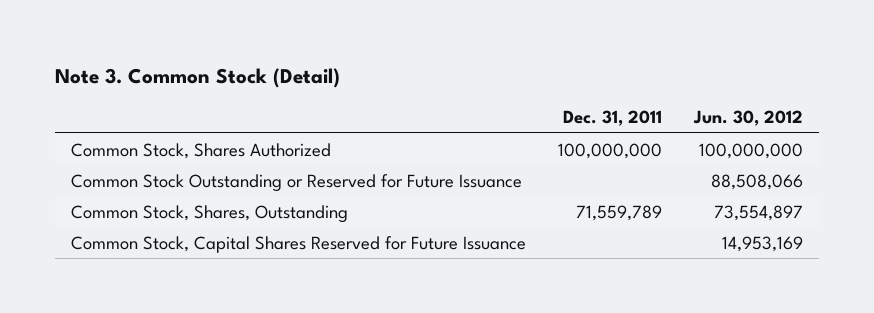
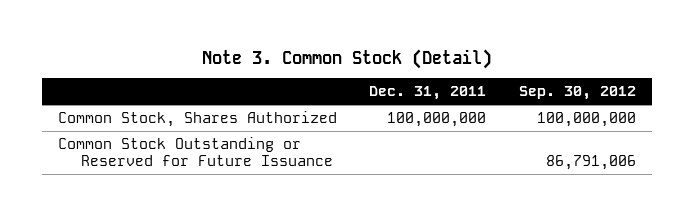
- | Dec. 31, 2011 | Jun. 30, 2012
+ | Dec. 31, 2011 | Sep. 30, 2012
- Common Stock, Shares, Outstanding | 71,559,789 | 73,554,897
- Common Stock, Capital Shares Reserved for Future Issuance | | 14,953,169

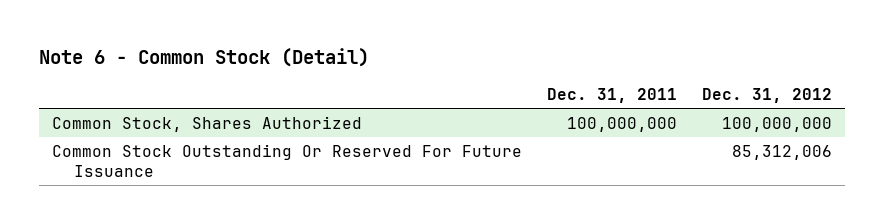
- Note 3. Common Stock (Detail)
+ Note 6 - Common Stock (Detail)
- | Dec. 31, 2011 | Sep. 30, 2012
+ | Dec. 31, 2011 | Dec. 31, 2012
- Common Stock Outstanding or Reserved for Future Issuance | | 86,791,006
+ Common Stock Outstanding Or Reserved For Future Issuance | | 85,312,006

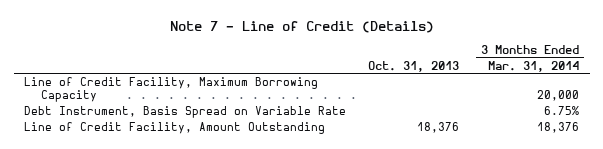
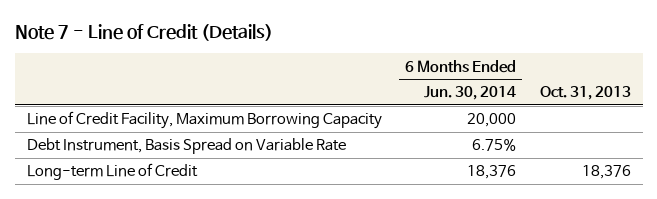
- | Oct. 31, 2013 | 3 Months Ended Mar. 31, 2014
+ | 6 Months Ended Jun. 30, 2014 | Oct. 31, 2013
- Line of Credit Facility, Amount Outstanding | 18,376 | 18,376
+ Long-term Line of Credit | 18,376 | 18,376

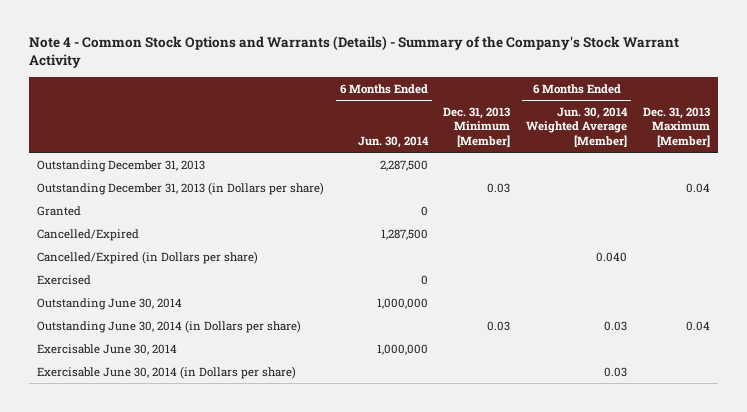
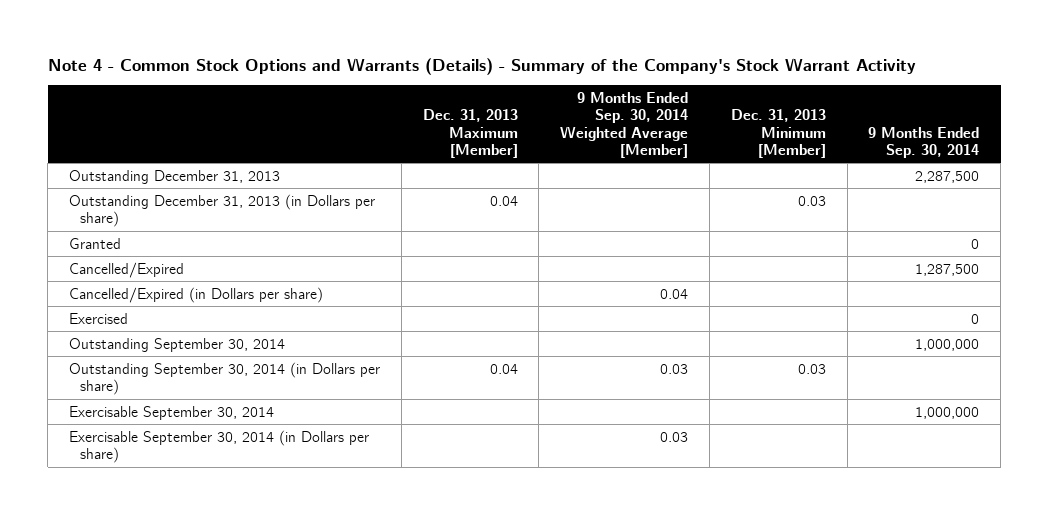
- | 6 Months Ended Jun. 30, 2014 | Dec. 31, 2013 Minimum [Member] | 6 Months Ended Jun. 30, 2014 Weighted Average [Member] | Dec. 31, 2013 Maximum [Member]
+ | Dec. 31, 2013 Maximum [Member] | 9 Months Ended Sep. 30, 2014 Weighted Average [Member] | Dec. 31, 2013 Minimum [Member] | 9 Months Ended Sep. 30, 2014
- Outstanding June 30, 2014 | 1,000,000 | | |
- Outstanding June 30, 2014 (in Dollars per share) | | 0.03 | 0.03 | 0.04
- Exercisable June 30, 2014 | 1,000,000 | | |
- Exercisable June 30, 2014 (in Dollars per share) | | | 0.03 |
+ Outstanding September 30, 2014 | | | | 1,000,000
+ Outstanding September 30, 2014 (in Dollars per share) | 0.04 | 0.03 | 0.03 |
+ Exercisable September 30, 2014 | | | | 1,000,000
+ Exercisable September 30, 2014 (in Dollars per share) | | 0.03 | |

